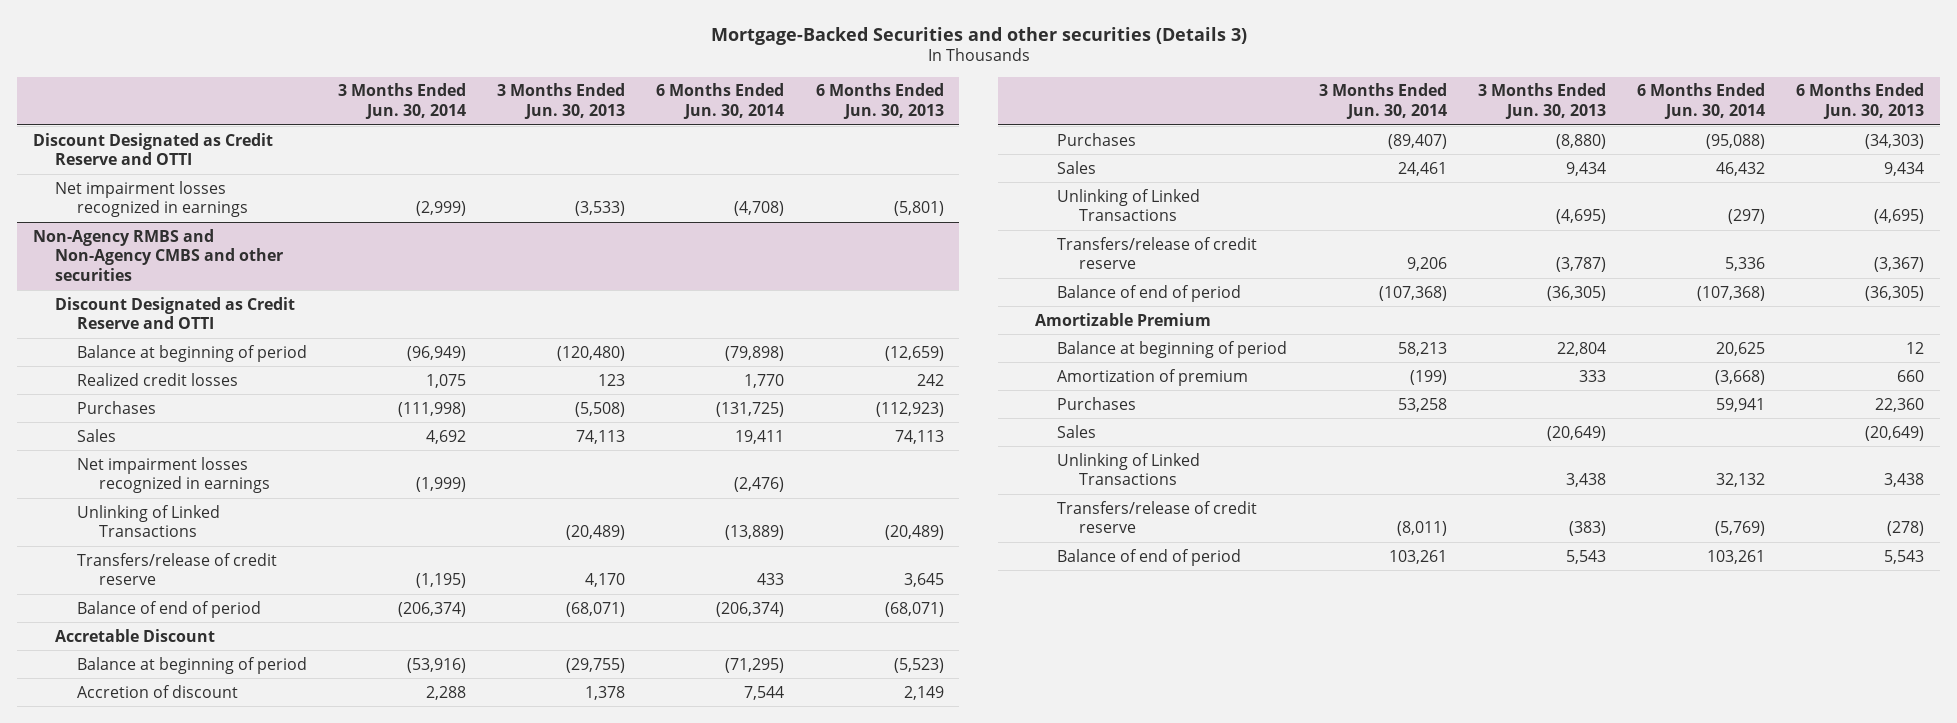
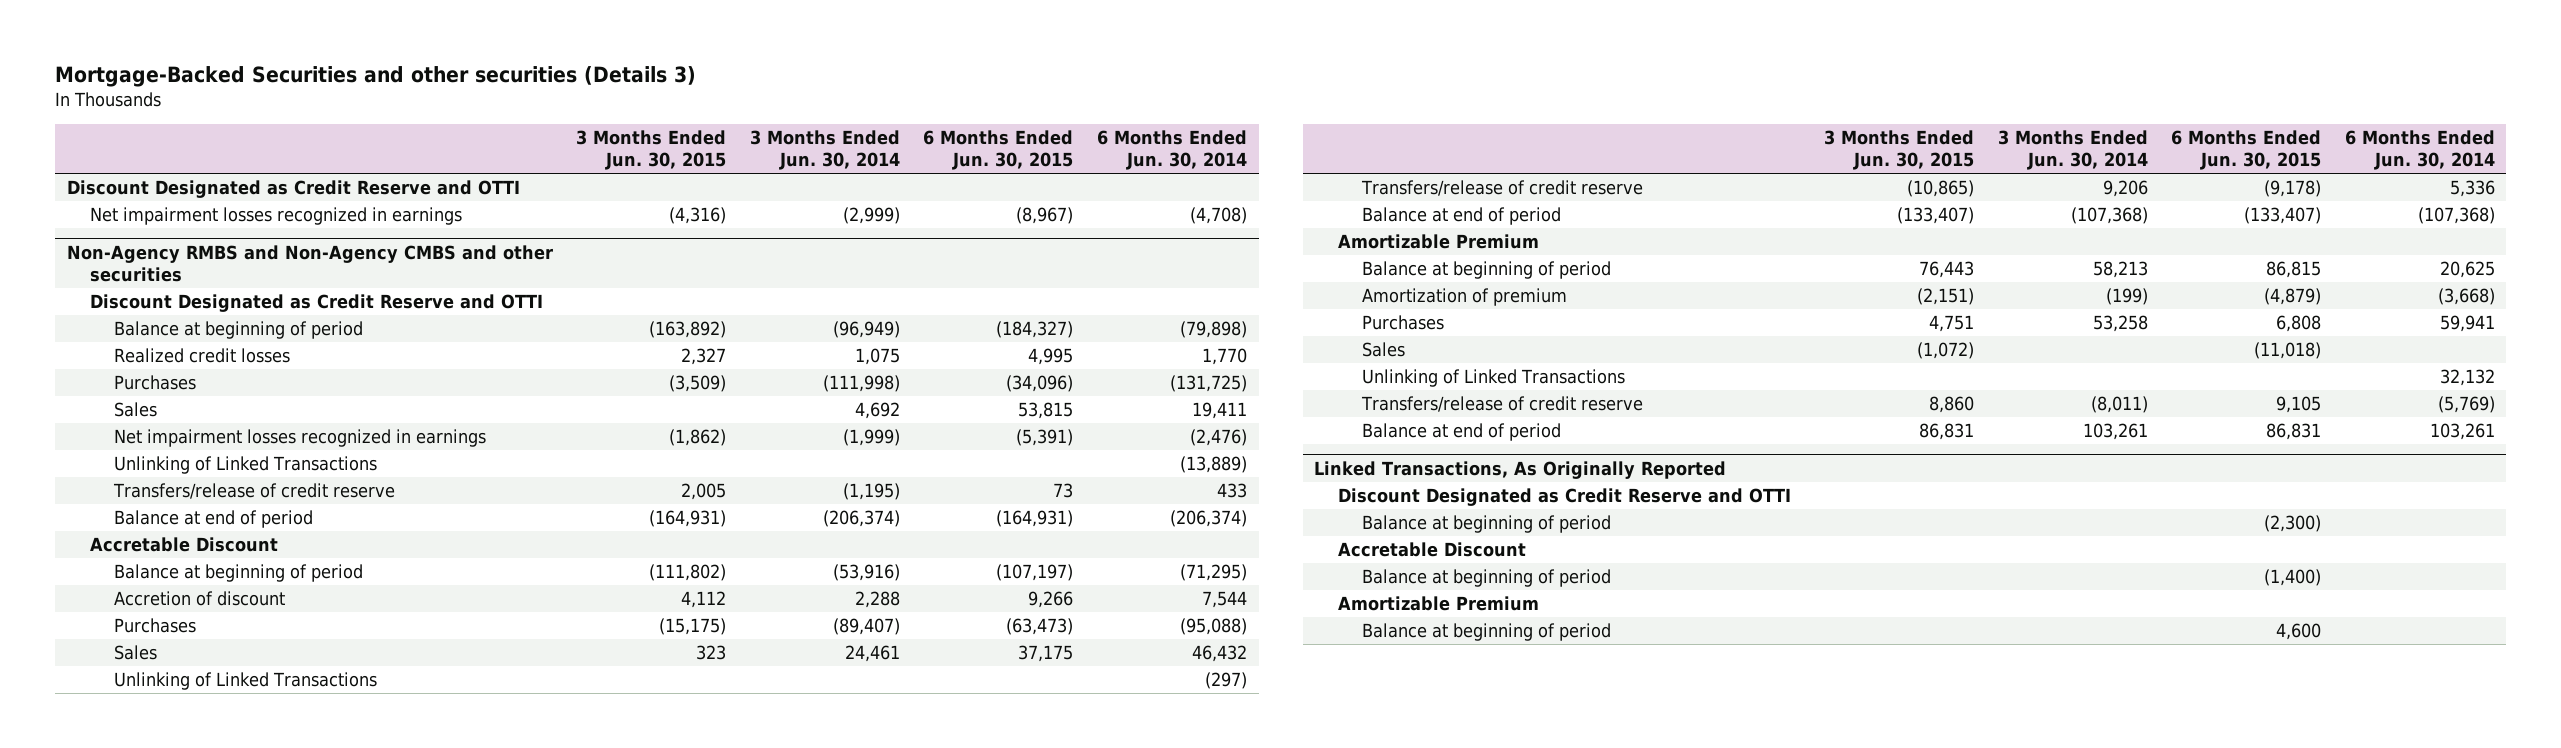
- | 3 Months Ended Jun. 30, 2014 | 3 Months Ended Jun. 30, 2013 | 6 Months Ended Jun. 30, 2014 | 6 Months Ended Jun. 30, 2013
+ | 3 Months Ended Jun. 30, 2015 | 3 Months Ended Jun. 30, 2014 | 6 Months Ended Jun. 30, 2015 | 6 Months Ended Jun. 30, 2014
@ Non-Agency RMBS and Non-Agency CMBS and other securities
- Balance of end of period | (206,374) | (68,071) | (206,374) | (68,071)
+ Balance at end of period | (164,931) | (206,374) | (164,931) | (206,374)
- Balance of end of period | (107,368) | (36,305) | (107,368) | (36,305)
+ Balance at end of period | (133,407) | (107,368) | (133,407) | (107,368)
- Balance of end of period | 103,261 | 5,543 | 103,261 | 5,543
+ Balance at end of period | 86,831 | 103,261 | 86,831 | 103,261
+ Linked Transactions, As Originally Reported
+ Discount Designated as Credit Reserve and OTTI
+ Balance at beginning of period | | | (2,300) |
+ Accretable Discount
+ Balance at beginning of period | | | (1,400) |
+ Amortizable Premium
+ Balance at beginning of period | | | 4,600 |

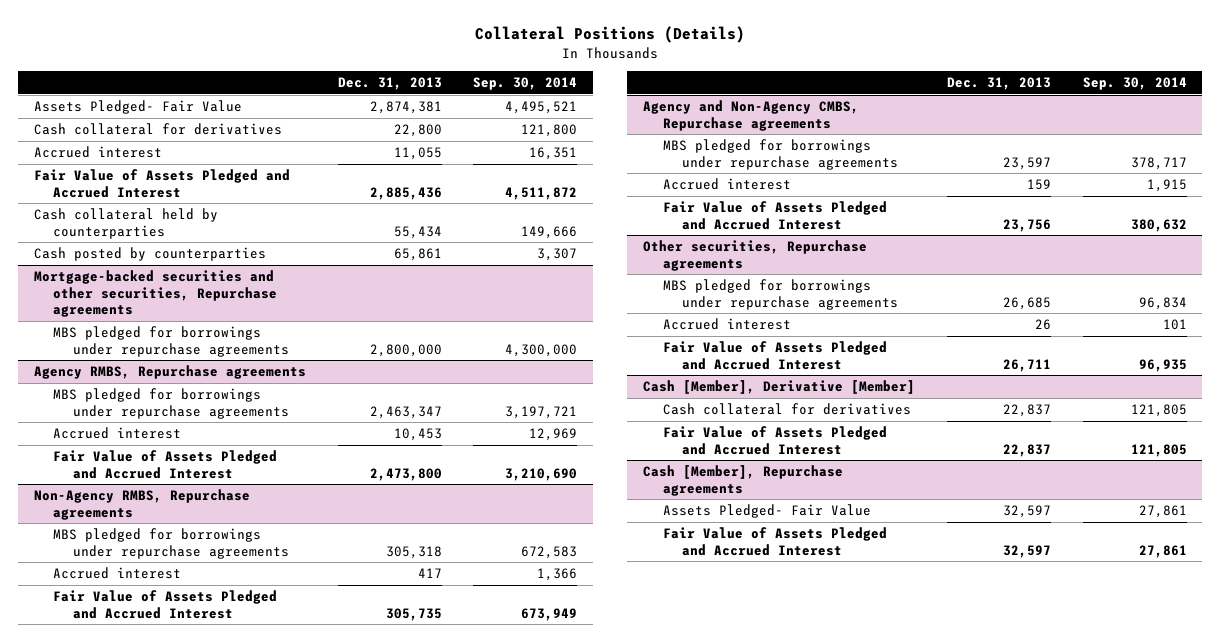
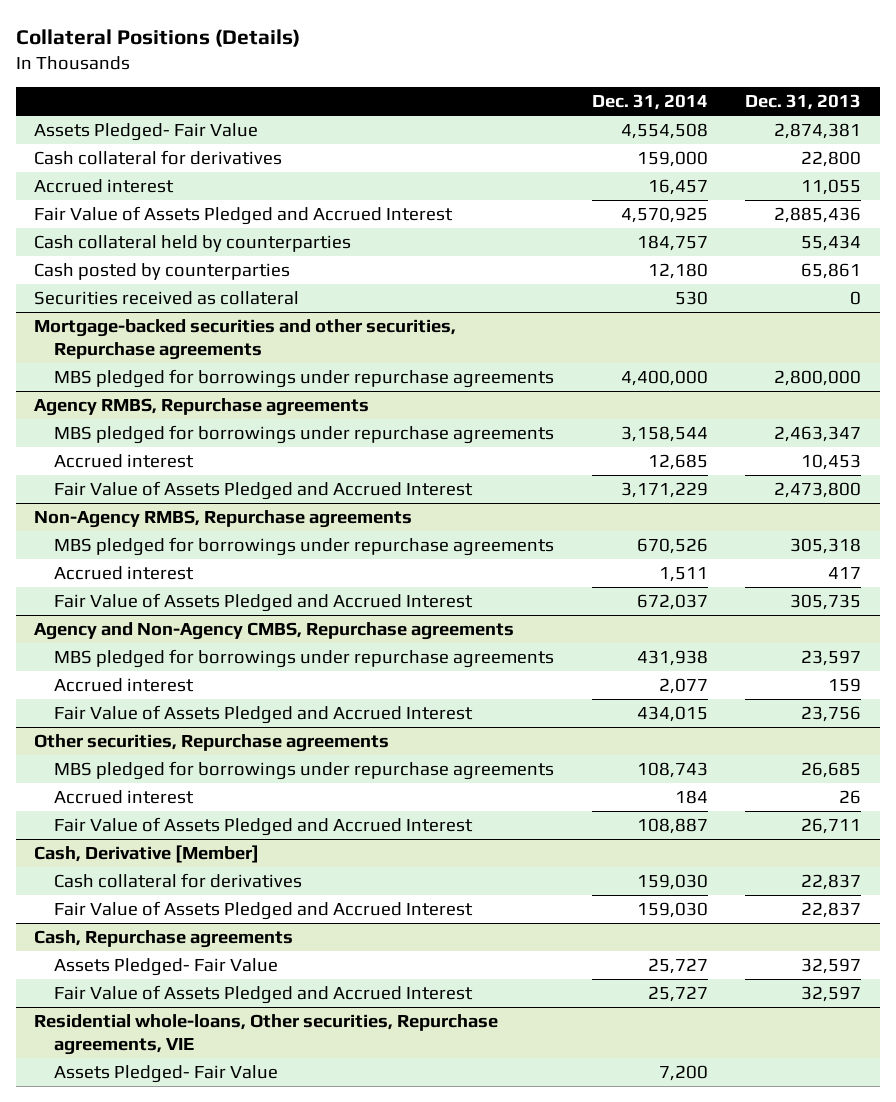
- | Dec. 31, 2013 | Sep. 30, 2014
+ | Dec. 31, 2014 | Dec. 31, 2013
+ Securities received as collateral | 530 | 0
- Cash [Member], Derivative [Member]
+ Cash, Derivative [Member]
- Cash [Member], Repurchase agreements
+ Cash, Repurchase agreements
+ Residential whole-loans, Other securities, Repurchase agreements, VIE
+ Assets Pledged- Fair Value | 7,200 |

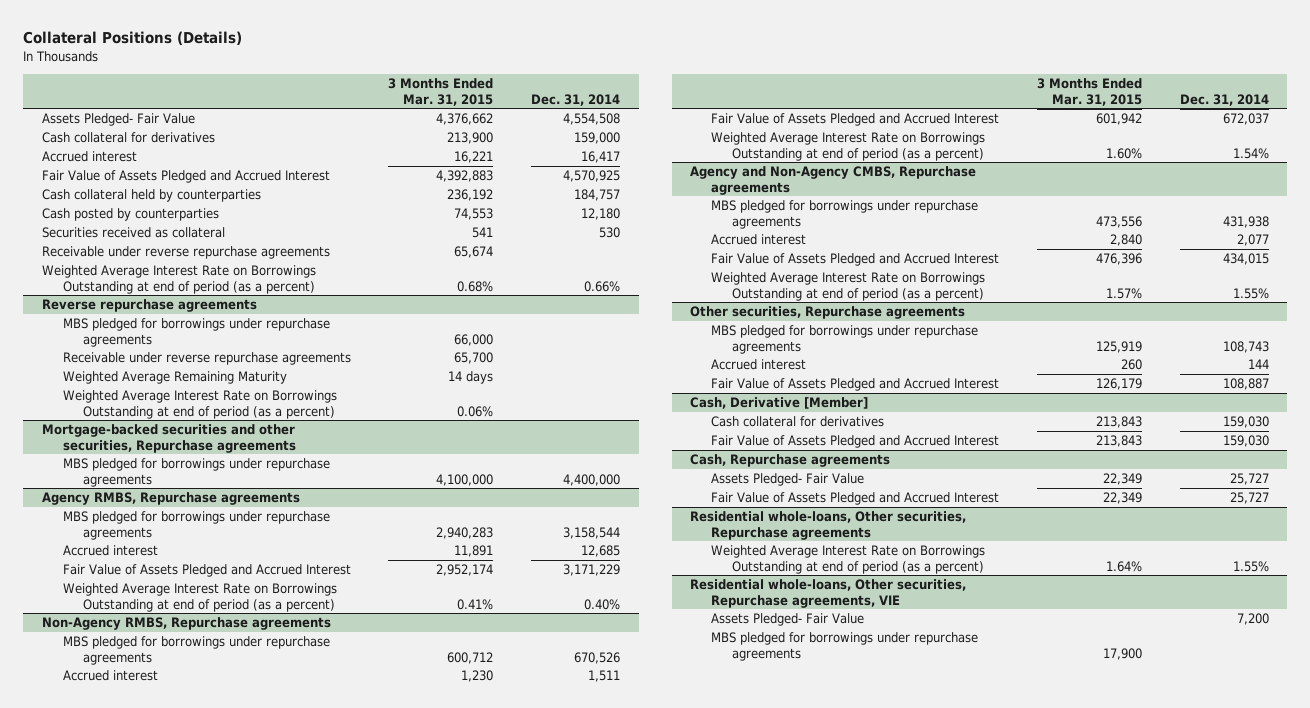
- | Dec. 31, 2014 | Dec. 31, 2013
+ | 3 Months Ended Mar. 31, 2015 | Dec. 31, 2014
- Accrued interest | 16,457 | 11,055
+ Accrued interest | 16,221 | 16,417
+ Receivable under reverse repurchase agreements | 65,674 |
+ Weighted Average Interest Rate on Borrowings Outstanding at end of period (as a percent) | 0.68% | 0.66%
+ Reverse repurchase agreements
+ MBS pledged for borrowings under repurchase agreements | 66,000 |
+ Receivable under reverse repurchase agreements | 65,700 |
+ Weighted Average Remaining Maturity | 14 days |
+ Weighted Average Interest Rate on Borrowings Outstanding at end of period (as a percent) | 0.06% |
@ Agency RMBS, Repurchase agreements
+ Weighted Average Interest Rate on Borrowings Outstanding at end of period (as a percent) | 0.41% | 0.40%
@ Non-Agency RMBS, Repurchase agreements
+ Weighted Average Interest Rate on Borrowings Outstanding at end of period (as a percent) | 1.60% | 1.54%
@ Agency and Non-Agency CMBS, Repurchase agreements
+ Weighted Average Interest Rate on Borrowings Outstanding at end of period (as a percent) | 1.57% | 1.55%
@ Other securities, Repurchase agreements
- Accrued interest | 184 | 26
+ Accrued interest | 260 | 144
+ Residential whole-loans, Other securities, Repurchase agreements
+ Weighted Average Interest Rate on Borrowings Outstanding at end of period (as a percent) | 1.64% | 1.55%
@ Residential whole-loans, Other securities, Repurchase agreements, VIE
+ MBS pledged for borrowings under repurchase agreements | 17,900 |

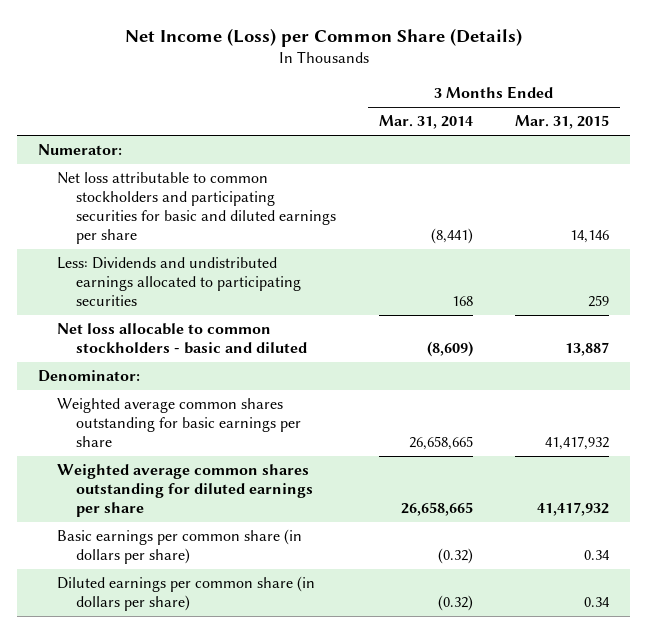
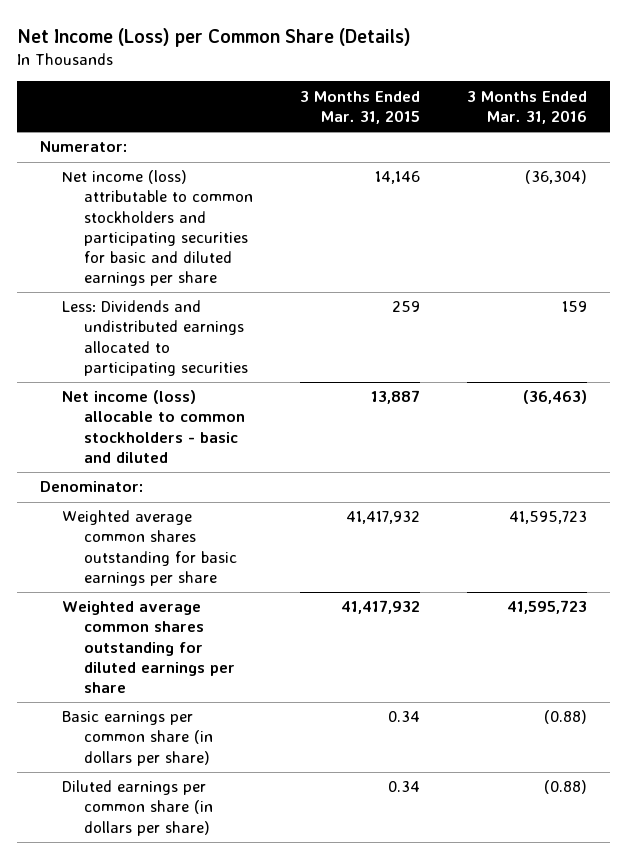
- | 3 Months Ended Mar. 31, 2014 | 3 Months Ended Mar. 31, 2015
+ | 3 Months Ended Mar. 31, 2015 | 3 Months Ended Mar. 31, 2016
- Net loss attributable to common stockholders and participating securities for basic and diluted earnings per share | (8,441) | 14,146
+ Net income (loss) attributable to common stockholders and participating securities for basic and diluted earnings per share | 14,146 | (36,304)
- Net loss allocable to common stockholders - basic and diluted | (8,609) | 13,887
+ Net income (loss) allocable to common stockholders - basic and diluted | 13,887 | (36,463)

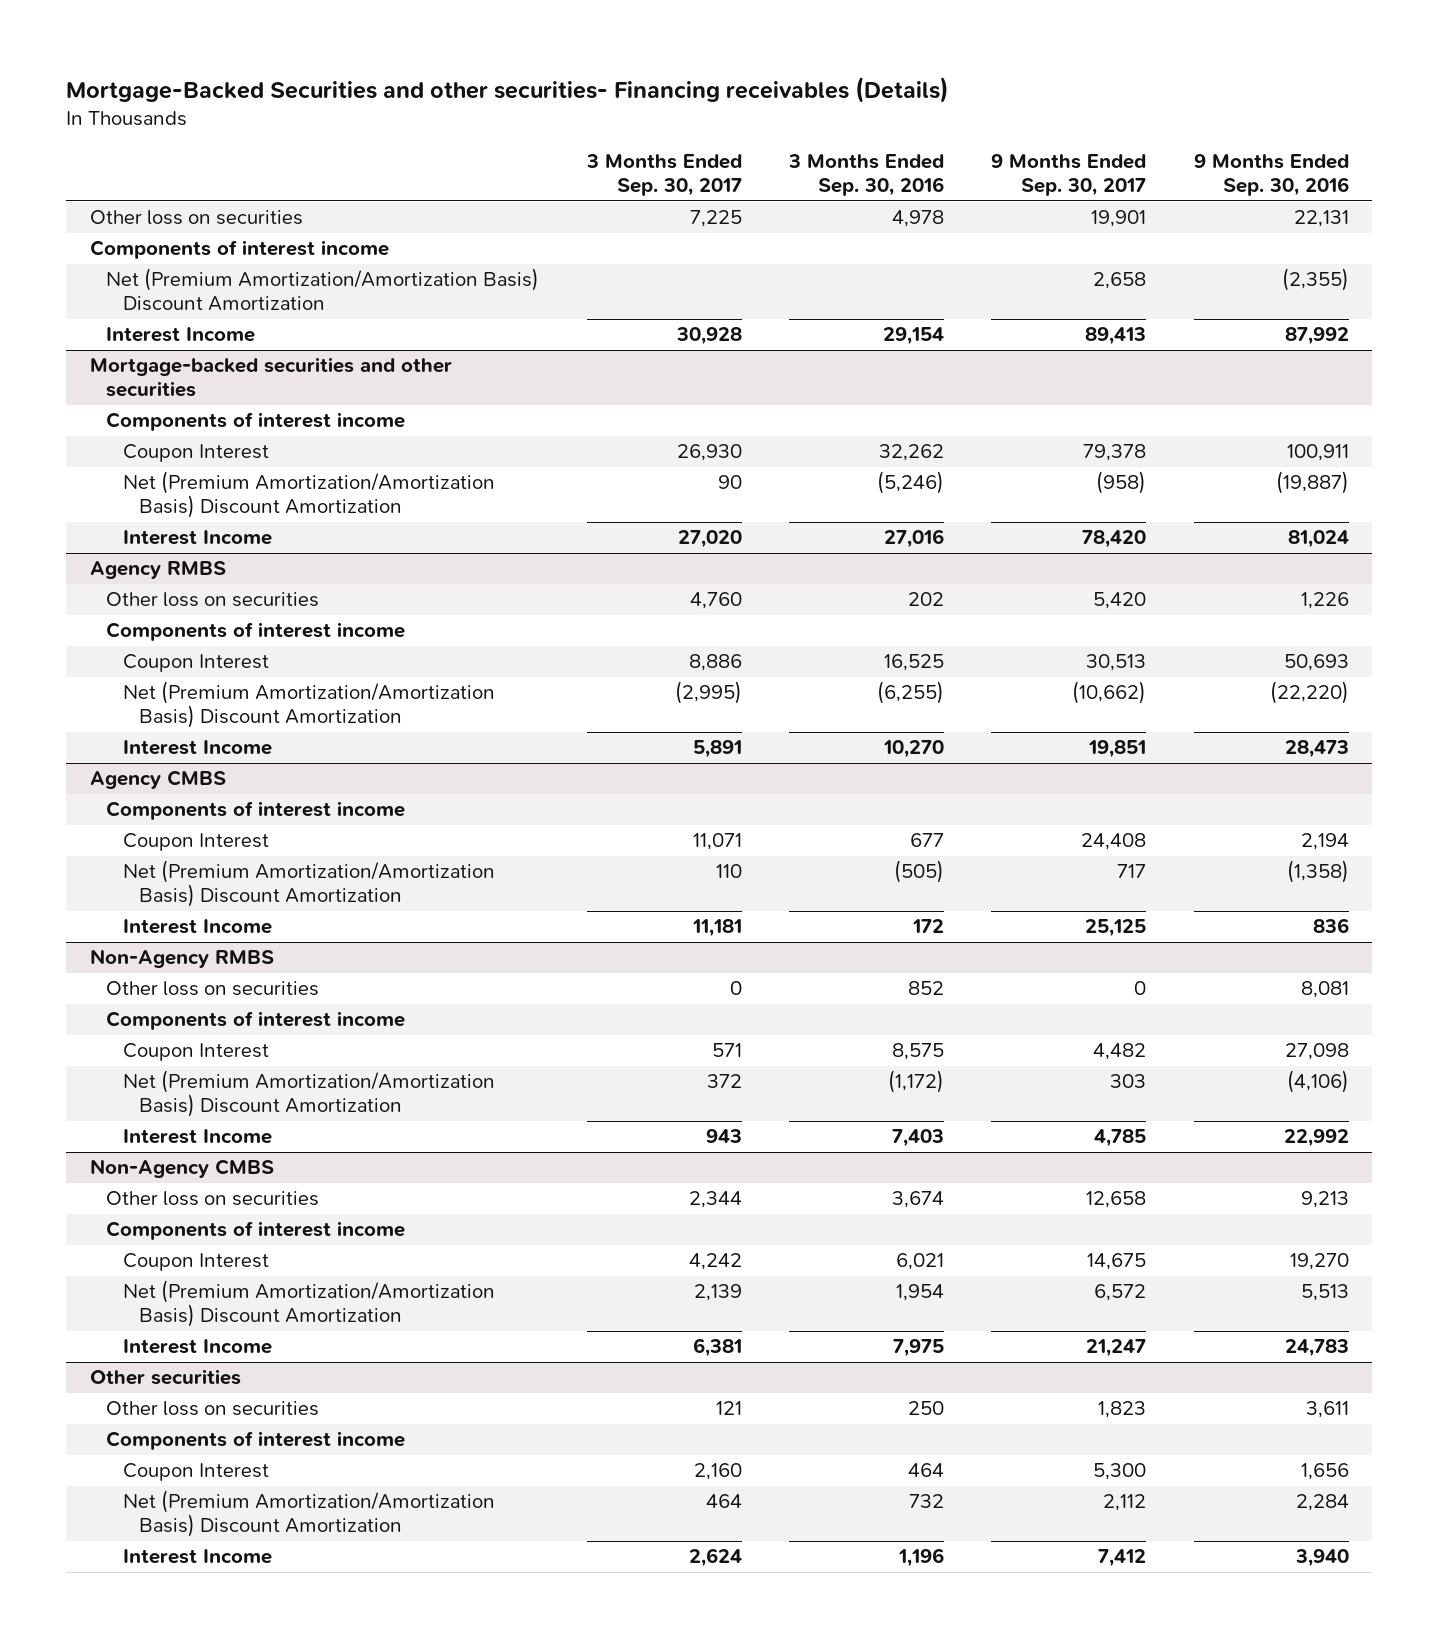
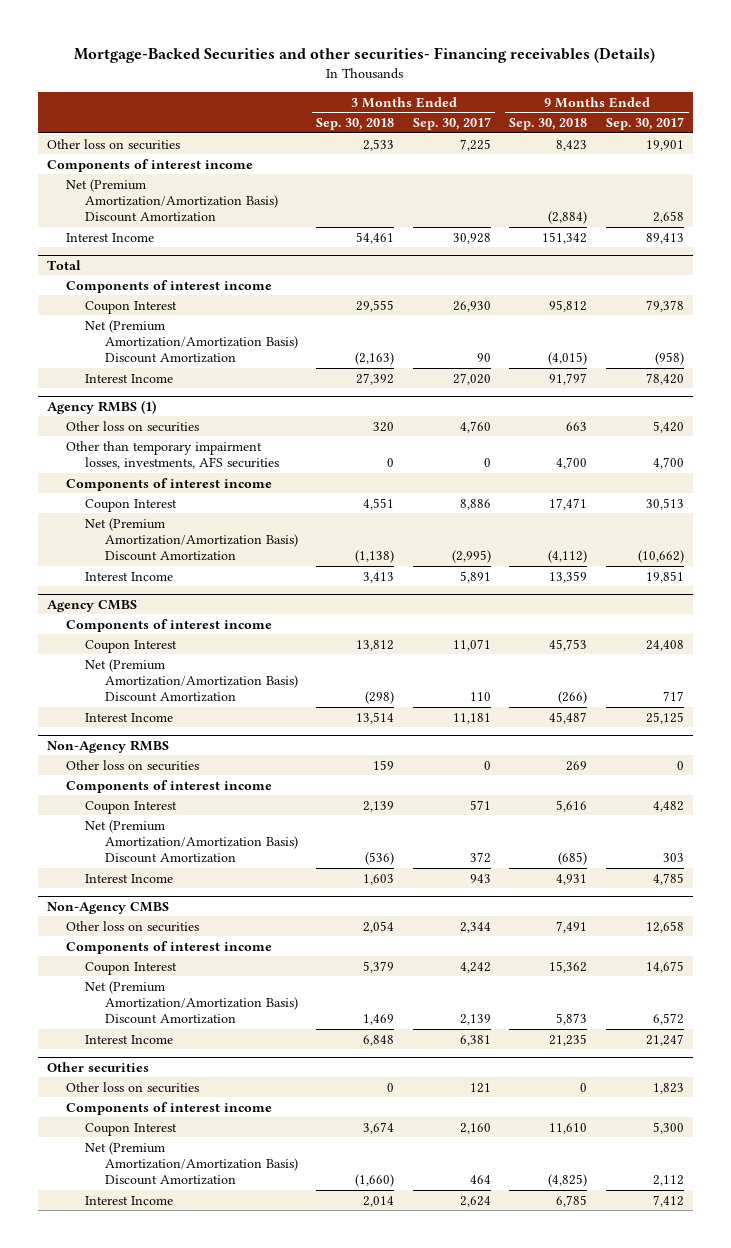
- | 3 Months Ended Sep. 30, 2017 | 3 Months Ended Sep. 30, 2016 | 9 Months Ended Sep. 30, 2017 | 9 Months Ended Sep. 30, 2016
+ | 3 Months Ended Sep. 30, 2018 | 3 Months Ended Sep. 30, 2017 | 9 Months Ended Sep. 30, 2018 | 9 Months Ended Sep. 30, 2017
- Mortgage-backed securities and other securities
+ Total
- Agency RMBS
+ Agency RMBS (1)
+ Other than temporary impairment losses, investments, AFS securities | 0 | 0 | 4,700 | 4,700

